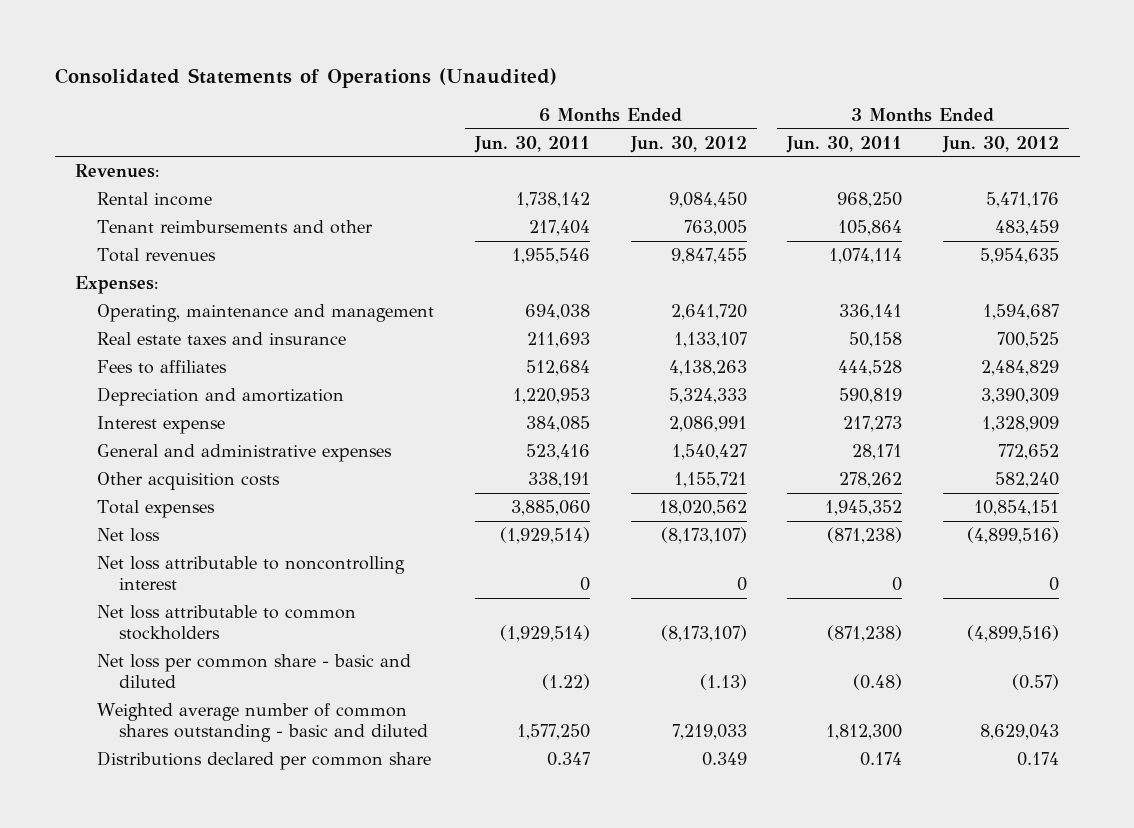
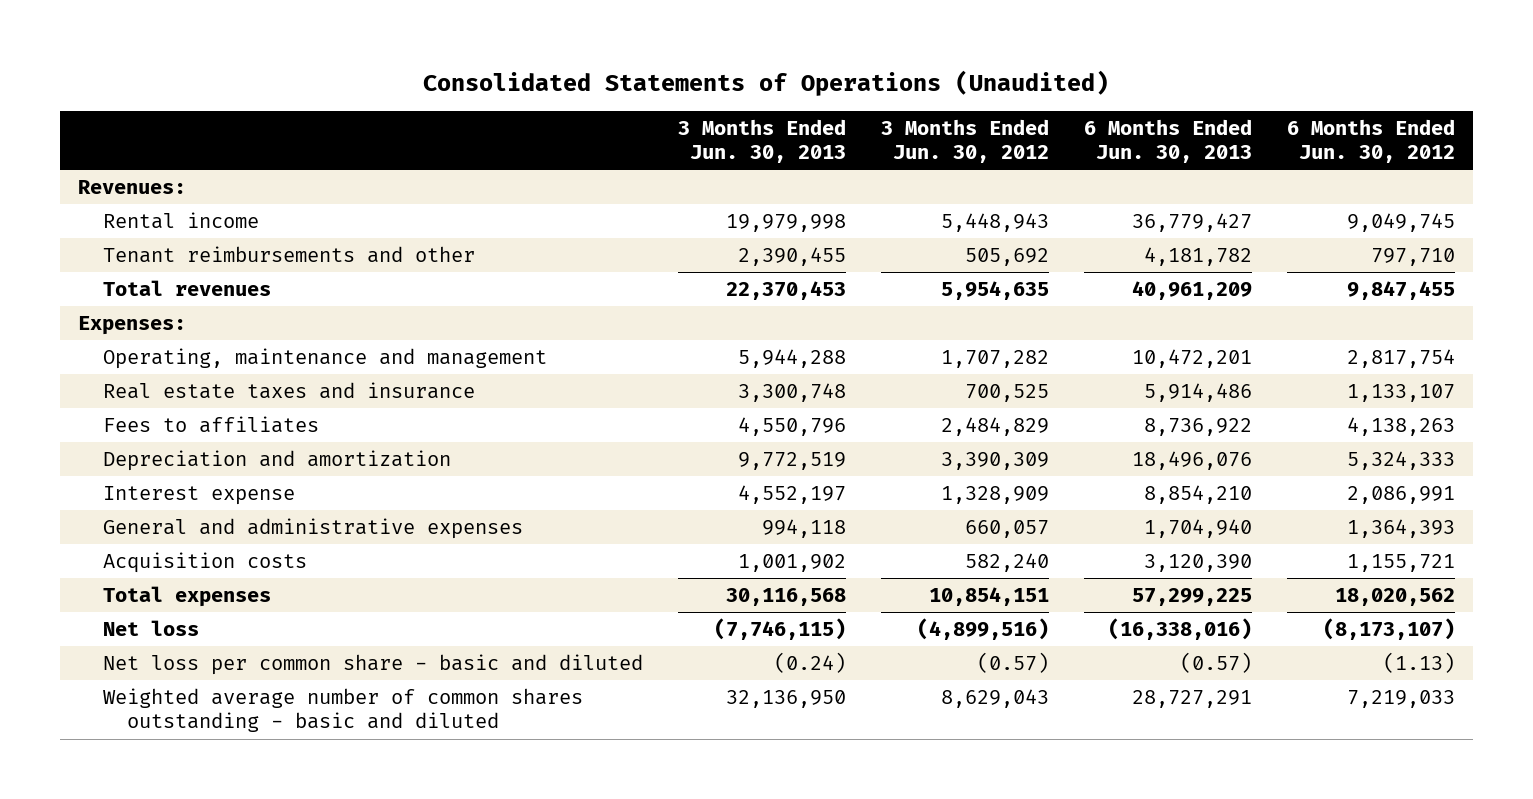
- | 6 Months Ended Jun. 30, 2011 | 6 Months Ended Jun. 30, 2012 | 3 Months Ended Jun. 30, 2011 | 3 Months Ended Jun. 30, 2012
+ | 3 Months Ended Jun. 30, 2013 | 3 Months Ended Jun. 30, 2012 | 6 Months Ended Jun. 30, 2013 | 6 Months Ended Jun. 30, 2012
- Rental income | 1,738,142 | 9,084,450 | 968,250 | 5,471,176
- Tenant reimbursements and other | 217,404 | 763,005 | 105,864 | 483,459
+ Rental income | 19,979,998 | 5,448,943 | 36,779,427 | 9,049,745
+ Tenant reimbursements and other | 2,390,455 | 505,692 | 4,181,782 | 797,710
- Operating, maintenance and management | 694,038 | 2,641,720 | 336,141 | 1,594,687
+ Operating, maintenance and management | 5,944,288 | 1,707,282 | 10,472,201 | 2,817,754
- General and administrative expenses | 523,416 | 1,540,427 | 28,171 | 772,652
- Other acquisition costs | 338,191 | 1,155,721 | 278,262 | 582,240
+ General and administrative expenses | 994,118 | 660,057 | 1,704,940 | 1,364,393
+ Acquisition costs | 1,001,902 | 582,240 | 3,120,390 | 1,155,721
- Net loss attributable to noncontrolling interest | 0 | 0 | 0 | 0
- Net loss attributable to common stockholders | (1,929,514) | (8,173,107) | (871,238) | (4,899,516)
- Distributions declared per common share | 0.347 | 0.349 | 0.174 | 0.174

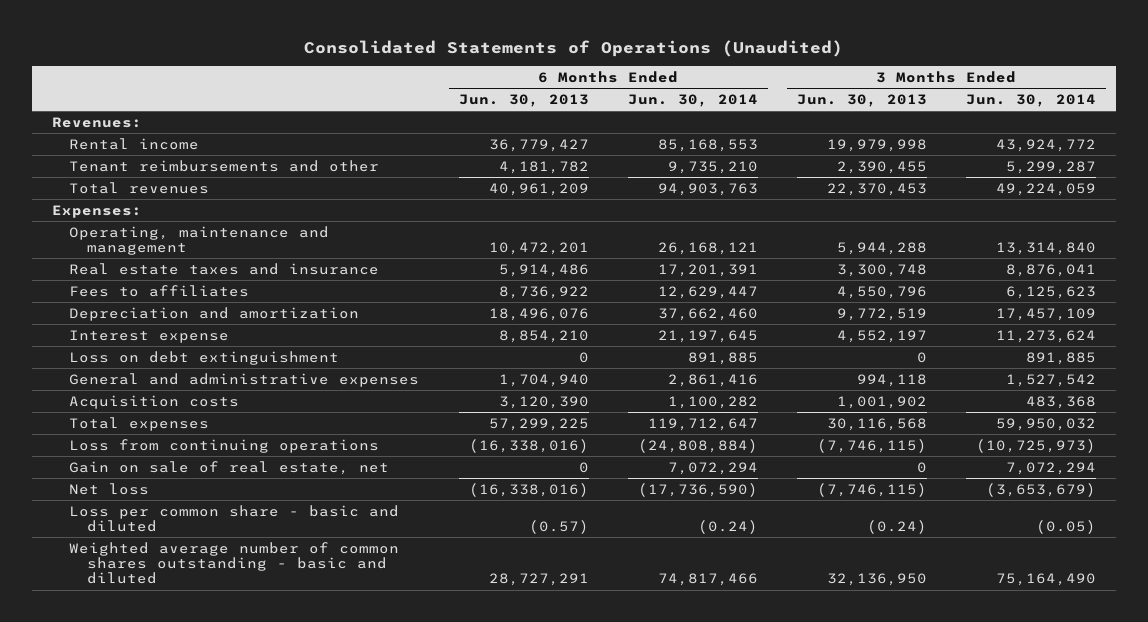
- | 3 Months Ended Jun. 30, 2013 | 3 Months Ended Jun. 30, 2012 | 6 Months Ended Jun. 30, 2013 | 6 Months Ended Jun. 30, 2012
+ | 6 Months Ended Jun. 30, 2013 | 6 Months Ended Jun. 30, 2014 | 3 Months Ended Jun. 30, 2013 | 3 Months Ended Jun. 30, 2014
+ Loss on debt extinguishment | 0 | 891,885 | 0 | 891,885
+ Loss from continuing operations | (16,338,016) | (24,808,884) | (7,746,115) | (10,725,973)
+ Gain on sale of real estate, net | 0 | 7,072,294 | 0 | 7,072,294
- Net loss per common share - basic and diluted | (0.24) | (0.57) | (0.57) | (1.13)
+ Loss per common share - basic and diluted | (0.57) | (0.24) | (0.24) | (0.05)

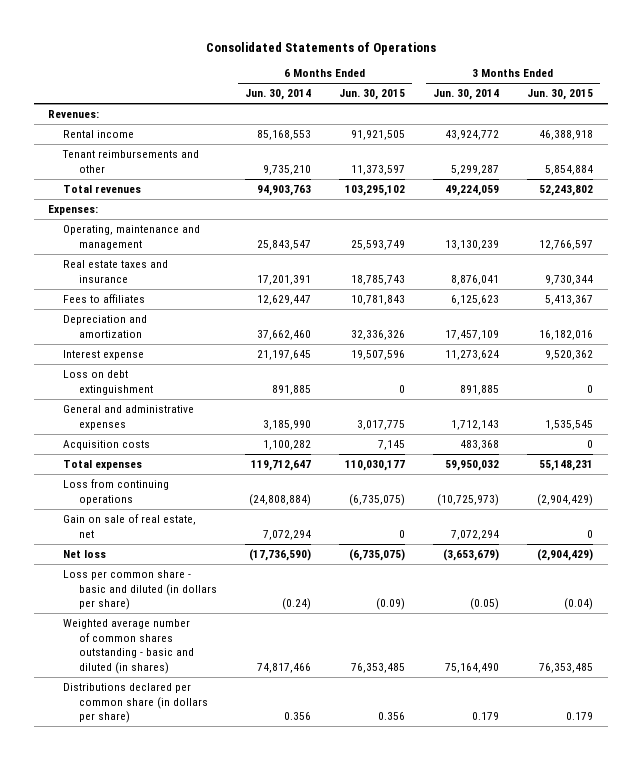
- Consolidated Statements of Operations (Unaudited)
+ Consolidated Statements of Operations
- | 6 Months Ended Jun. 30, 2013 | 6 Months Ended Jun. 30, 2014 | 3 Months Ended Jun. 30, 2013 | 3 Months Ended Jun. 30, 2014
+ | 6 Months Ended Jun. 30, 2014 | 6 Months Ended Jun. 30, 2015 | 3 Months Ended Jun. 30, 2014 | 3 Months Ended Jun. 30, 2015
- Operating, maintenance and management | 10,472,201 | 26,168,121 | 5,944,288 | 13,314,840
+ Operating, maintenance and management | 25,843,547 | 25,593,749 | 13,130,239 | 12,766,597
- General and administrative expenses | 1,704,940 | 2,861,416 | 994,118 | 1,527,542
+ General and administrative expenses | 3,185,990 | 3,017,775 | 1,712,143 | 1,535,545
- Loss per common share - basic and diluted | (0.57) | (0.24) | (0.24) | (0.05)
- Weighted average number of common shares outstanding - basic and diluted | 28,727,291 | 74,817,466 | 32,136,950 | 75,164,490
+ Loss per common share - basic and diluted (in dollars per share) | (0.24) | (0.09) | (0.05) | (0.04)
+ Weighted average number of common shares outstanding - basic and diluted (in shares) | 74,817,466 | 76,353,485 | 75,164,490 | 76,353,485
+ Distributions declared per common share (in dollars per share) | 0.356 | 0.356 | 0.179 | 0.179

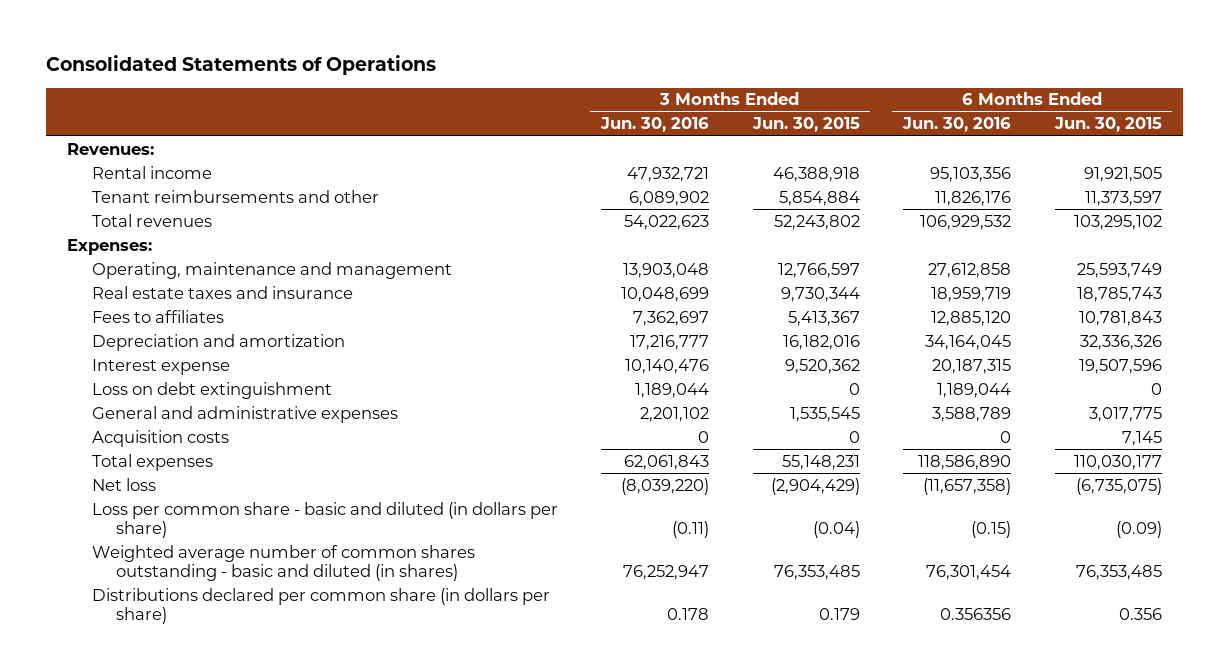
- | 6 Months Ended Jun. 30, 2014 | 6 Months Ended Jun. 30, 2015 | 3 Months Ended Jun. 30, 2014 | 3 Months Ended Jun. 30, 2015
+ | 3 Months Ended Jun. 30, 2016 | 3 Months Ended Jun. 30, 2015 | 6 Months Ended Jun. 30, 2016 | 6 Months Ended Jun. 30, 2015
- Loss from continuing operations | (24,808,884) | (6,735,075) | (10,725,973) | (2,904,429)
- Gain on sale of real estate, net | 7,072,294 | 0 | 7,072,294 | 0

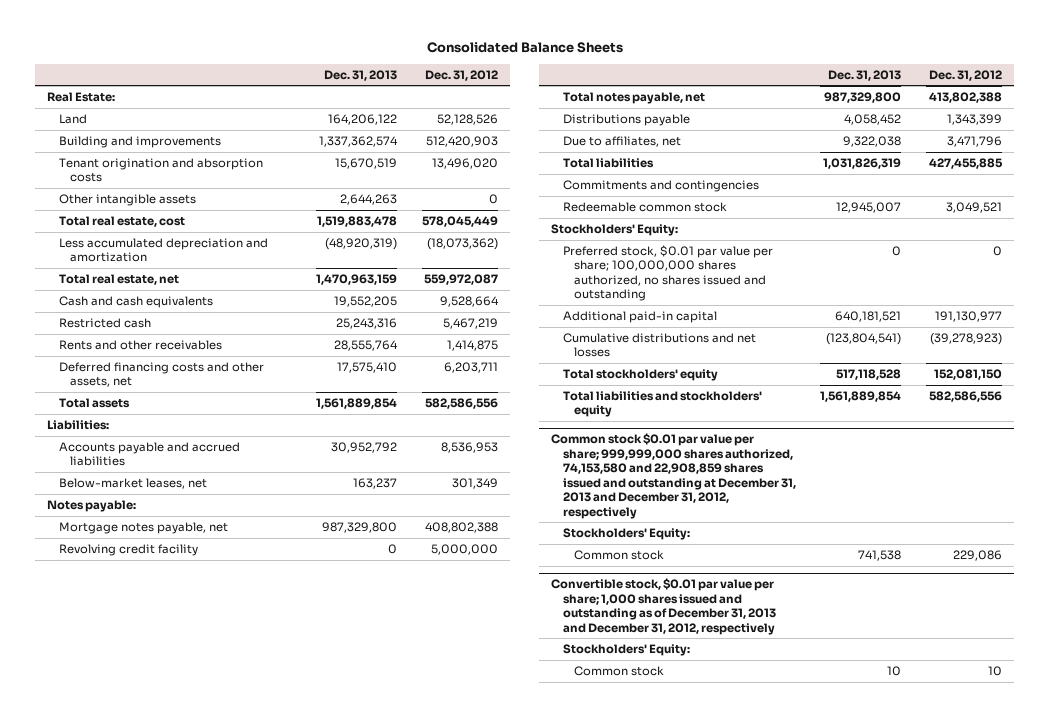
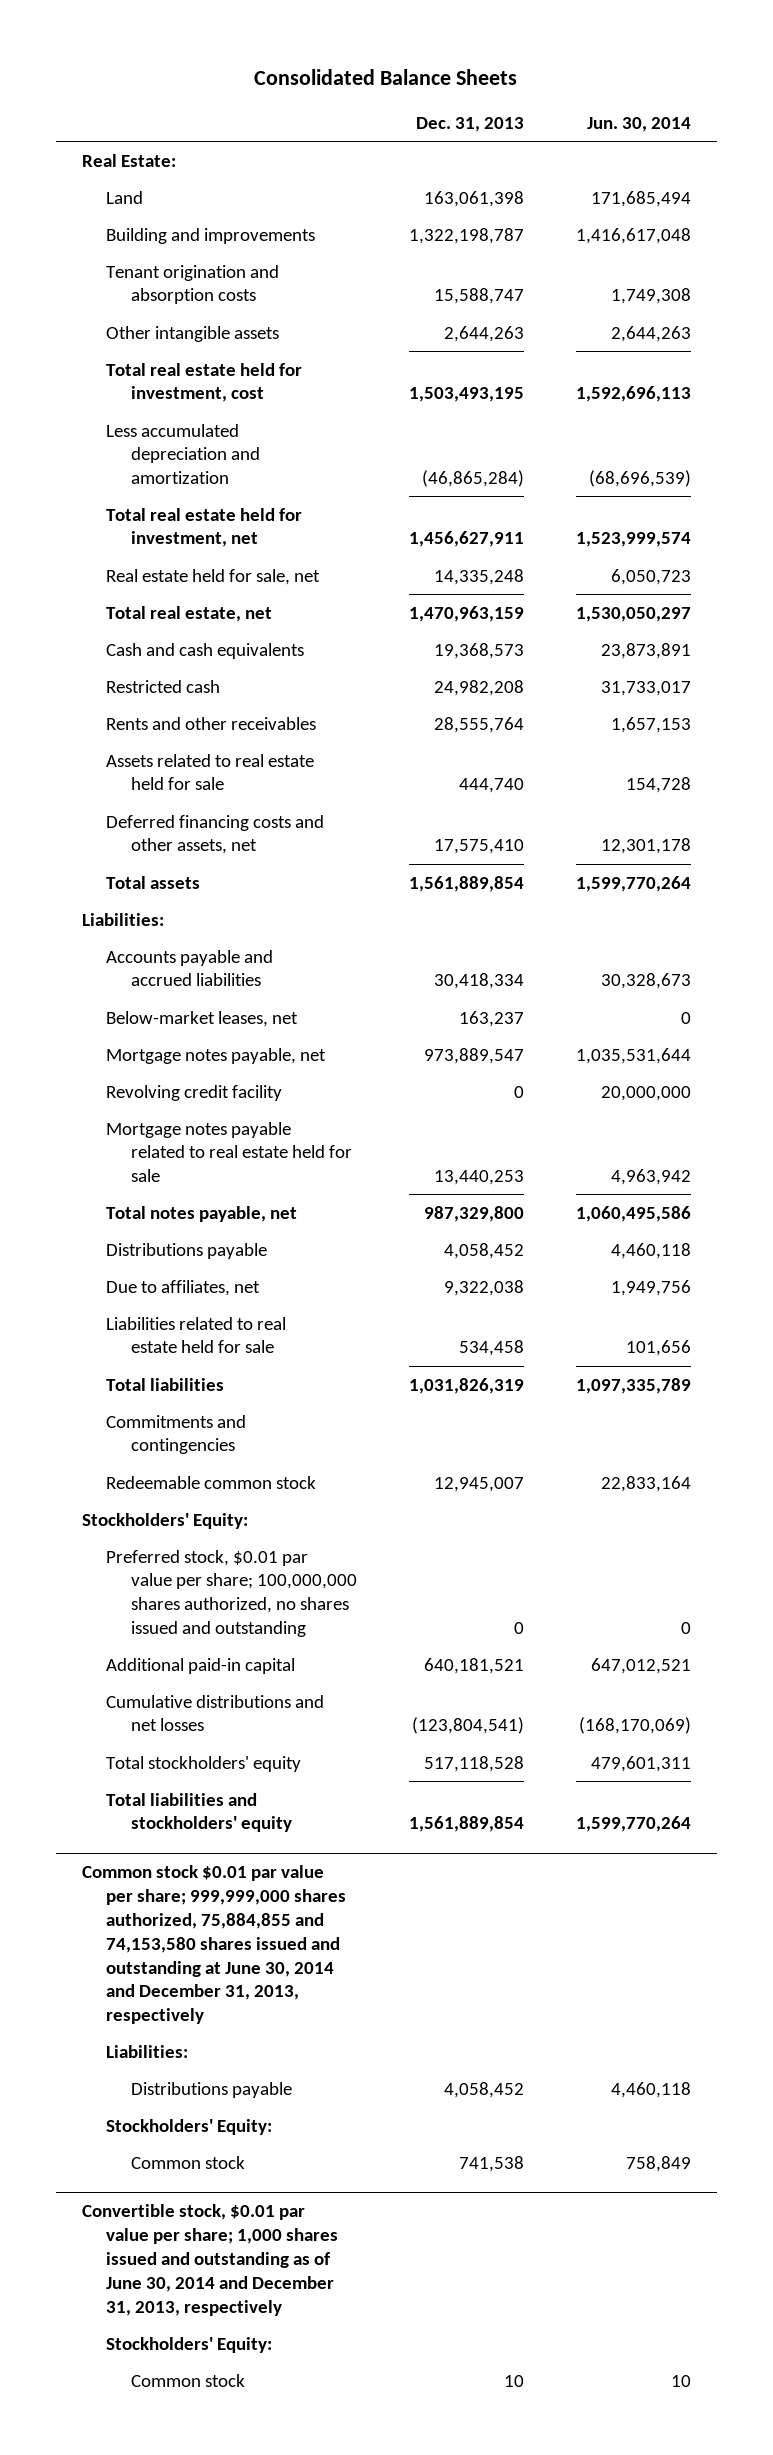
- | Dec. 31, 2013 | Dec. 31, 2012
+ | Dec. 31, 2013 | Jun. 30, 2014
- Land | 164,206,122 | 52,128,526
- Building and improvements | 1,337,362,574 | 512,420,903
- Tenant origination and absorption costs | 15,670,519 | 13,496,020
+ Land | 163,061,398 | 171,685,494
+ Building and improvements | 1,322,198,787 | 1,416,617,048
+ Tenant origination and absorption costs | 15,588,747 | 1,749,308
- Total real estate, cost | 1,519,883,478 | 578,045,449
- Less accumulated depreciation and amortization | (48,920,319) | (18,073,362)
+ Total real estate held for investment, cost | 1,503,493,195 | 1,592,696,113
+ Less accumulated depreciation and amortization | (46,865,284) | (68,696,539)
+ Total real estate held for investment, net | 1,456,627,911 | 1,523,999,574
+ Real estate held for sale, net | 14,335,248 | 6,050,723
- Cash and cash equivalents | 19,552,205 | 9,528,664
- Restricted cash | 25,243,316 | 5,467,219
+ Cash and cash equivalents | 19,368,573 | 23,873,891
+ Restricted cash | 24,982,208 | 31,733,017
+ Assets related to real estate held for sale | 444,740 | 154,728
- Accounts payable and accrued liabilities | 30,952,792 | 8,536,953
+ Accounts payable and accrued liabilities | 30,418,334 | 30,328,673
- Notes payable:
- Mortgage notes payable, net | 987,329,800 | 408,802,388
+ Mortgage notes payable, net | 973,889,547 | 1,035,531,644
+ Mortgage notes payable related to real estate held for sale | 13,440,253 | 4,963,942
+ Liabilities related to real estate held for sale | 534,458 | 101,656
- Common stock $0.01 par value per share; 999,999,000 shares authorized, 74,153,580 and 22,908,859 shares issued and outstanding at December 31, 2013 and December 31, 2012, respectively
+ Common stock $0.01 par value per share; 999,999,000 shares authorized, 75,884,855 and 74,153,580 shares issued and outstanding at June 30, 2014 and December 31, 2013, respectively
+ Liabilities:
+ Distributions payable | 4,058,452 | 4,460,118
- Convertible stock, $0.01 par value per share; 1,000 shares issued and outstanding as of December 31, 2013 and December 31, 2012, respectively
+ Convertible stock, $0.01 par value per share; 1,000 shares issued and outstanding as of June 30, 2014 and December 31, 2013, respectively

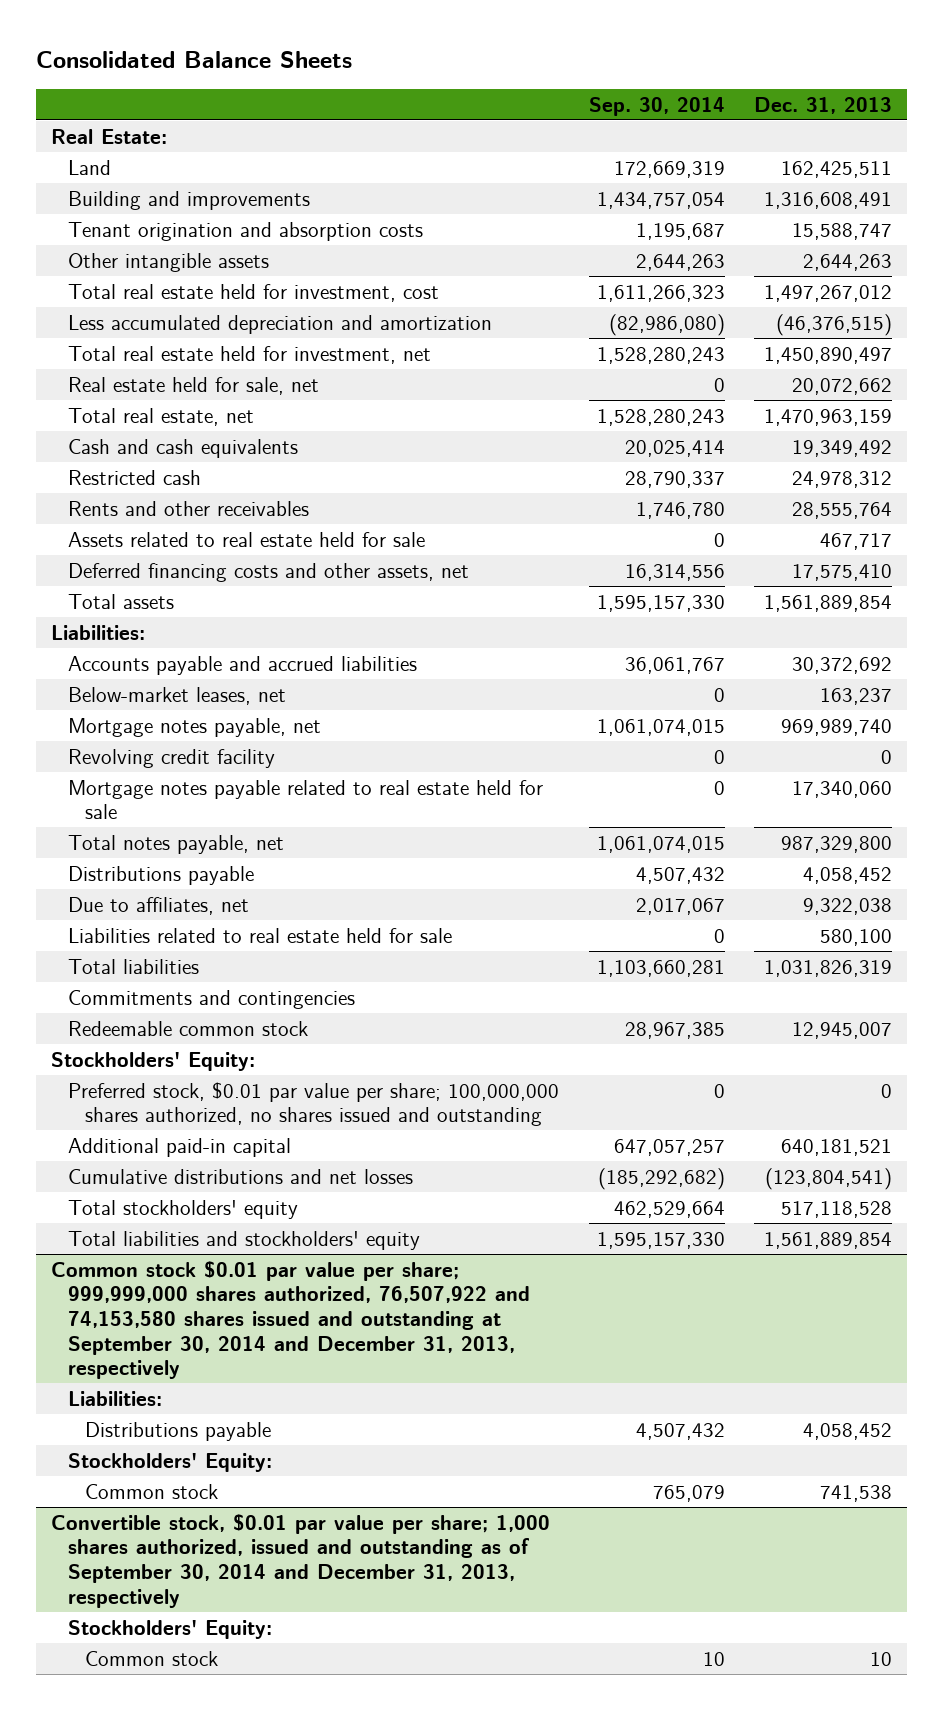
- | Dec. 31, 2013 | Jun. 30, 2014
+ | Sep. 30, 2014 | Dec. 31, 2013
- Land | 163,061,398 | 171,685,494
- Building and improvements | 1,322,198,787 | 1,416,617,048
+ Land | 172,669,319 | 162,425,511
+ Building and improvements | 1,434,757,054 | 1,316,608,491
- Total real estate held for investment, cost | 1,503,493,195 | 1,592,696,113
- Less accumulated depreciation and amortization | (46,865,284) | (68,696,539)
- Total real estate held for investment, net | 1,456,627,911 | 1,523,999,574
- Real estate held for sale, net | 14,335,248 | 6,050,723
+ Total real estate held for investment, cost | 1,611,266,323 | 1,497,267,012
+ Less accumulated depreciation and amortization | (82,986,080) | (46,376,515)
+ Total real estate held for investment, net | 1,528,280,243 | 1,450,890,497
+ Real estate held for sale, net | 0 | 20,072,662
- Cash and cash equivalents | 19,368,573 | 23,873,891
- Restricted cash | 24,982,208 | 31,733,017
+ Cash and cash equivalents | 20,025,414 | 19,349,492
+ Restricted cash | 28,790,337 | 24,978,312
- Assets related to real estate held for sale | 444,740 | 154,728
+ Assets related to real estate held for sale | 0 | 467,717
- Accounts payable and accrued liabilities | 30,418,334 | 30,328,673
+ Accounts payable and accrued liabilities | 36,061,767 | 30,372,692
- Mortgage notes payable, net | 973,889,547 | 1,035,531,644
+ Mortgage notes payable, net | 1,061,074,015 | 969,989,740
- Mortgage notes payable related to real estate held for sale | 13,440,253 | 4,963,942
+ Mortgage notes payable related to real estate held for sale | 0 | 17,340,060
- Liabilities related to real estate held for sale | 534,458 | 101,656
+ Liabilities related to real estate held for sale | 0 | 580,100
- Common stock $0.01 par value per share; 999,999,000 shares authorized, 75,884,855 and 74,153,580 shares issued and outstanding at June 30, 2014 and December 31, 2013, respectively
+ Common stock $0.01 par value per share; 999,999,000 shares authorized, 76,507,922 and 74,153,580 shares issued and outstanding at September 30, 2014 and December 31, 2013, respectively
- Convertible stock, $0.01 par value per share; 1,000 shares issued and outstanding as of June 30, 2014 and December 31, 2013, respectively
+ Convertible stock, $0.01 par value per share; 1,000 shares authorized, issued and outstanding as of September 30, 2014 and December 31, 2013, respectively

